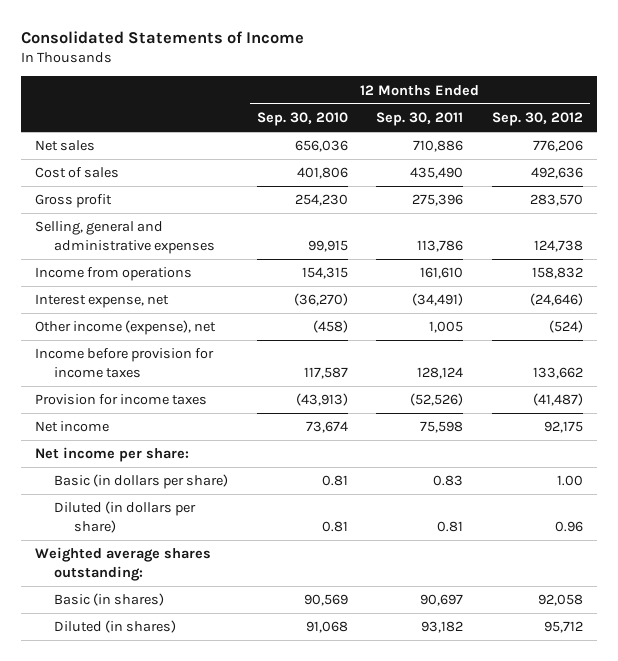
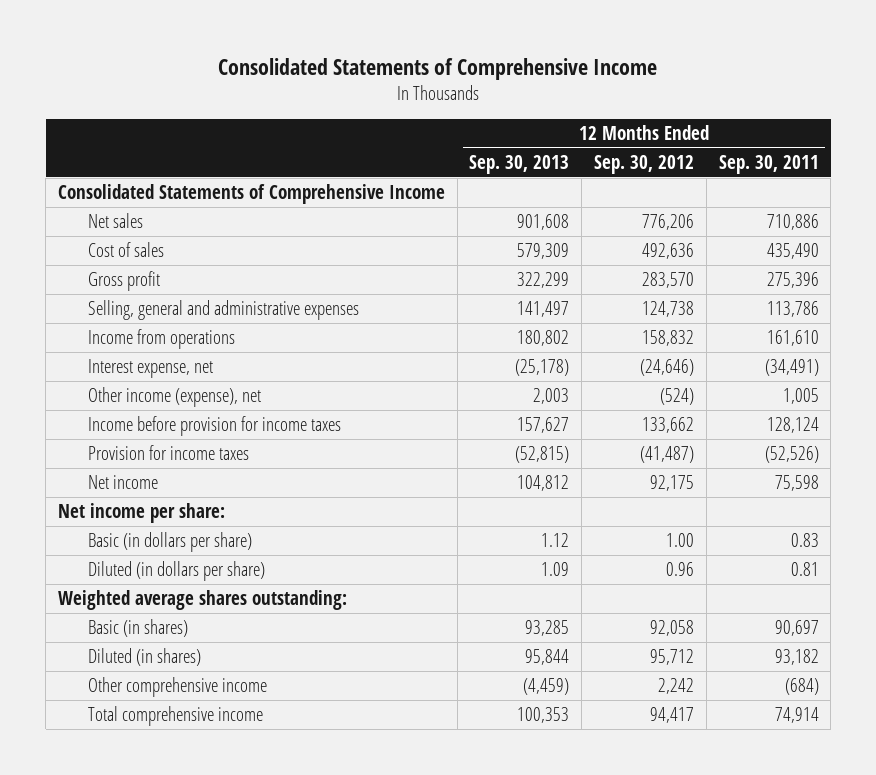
- Consolidated Statements of Income
+ Consolidated Statements of Comprehensive Income
- | 12 Months Ended Sep. 30, 2010 | 12 Months Ended Sep. 30, 2011 | 12 Months Ended Sep. 30, 2012
+ | 12 Months Ended Sep. 30, 2013 | 12 Months Ended Sep. 30, 2012 | 12 Months Ended Sep. 30, 2011
+ Consolidated Statements of Comprehensive Income
+ Other comprehensive income | (4,459) | 2,242 | (684)
+ Total comprehensive income | 100,353 | 94,417 | 74,914

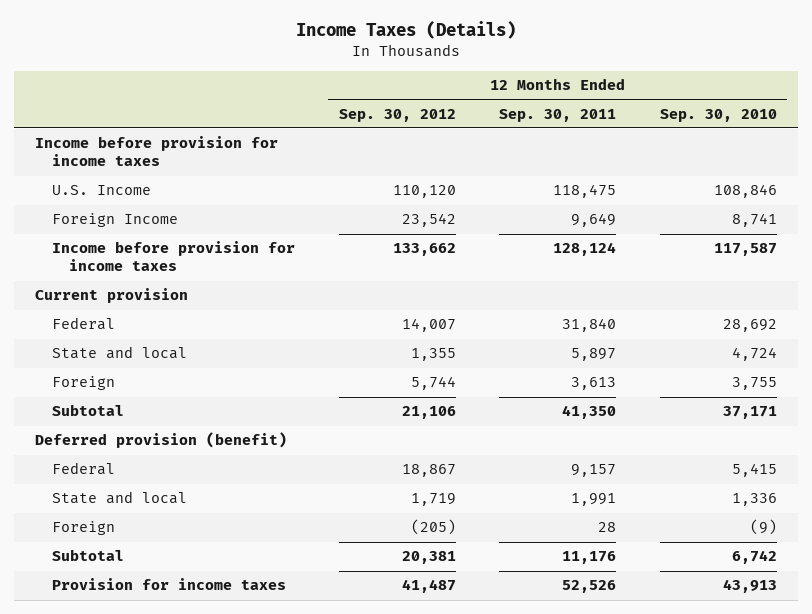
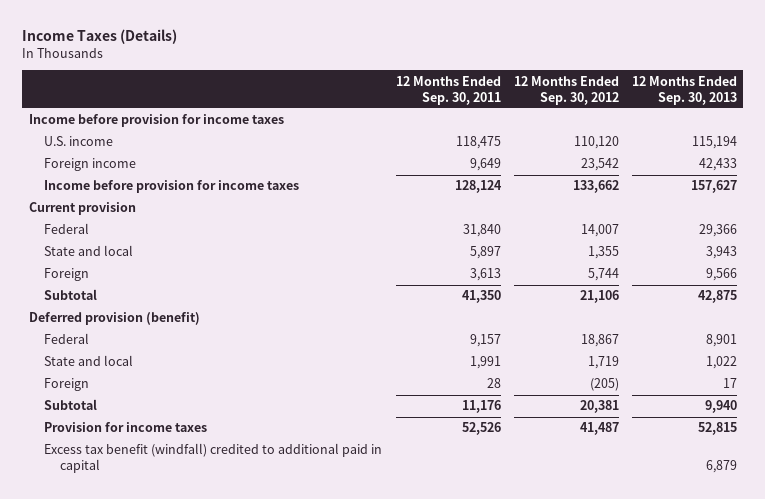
- | 12 Months Ended Sep. 30, 2012 | 12 Months Ended Sep. 30, 2011 | 12 Months Ended Sep. 30, 2010
+ | 12 Months Ended Sep. 30, 2011 | 12 Months Ended Sep. 30, 2012 | 12 Months Ended Sep. 30, 2013
- U.S. Income | 110,120 | 118,475 | 108,846
- Foreign Income | 23,542 | 9,649 | 8,741
+ U.S. income | 118,475 | 110,120 | 115,194
+ Foreign income | 9,649 | 23,542 | 42,433
+ Excess tax benefit (windfall) credited to additional paid in capital | | | 6,879

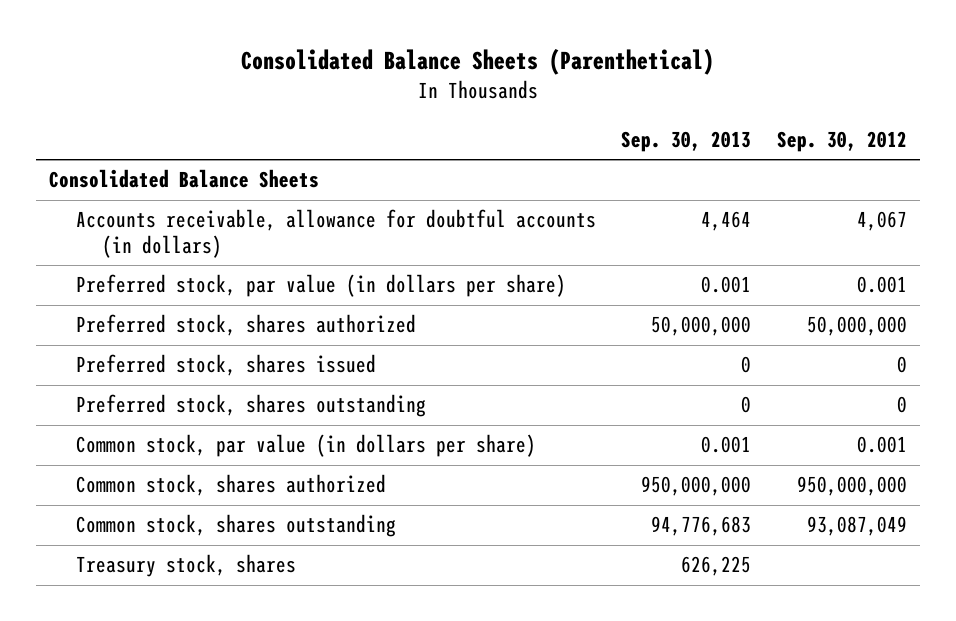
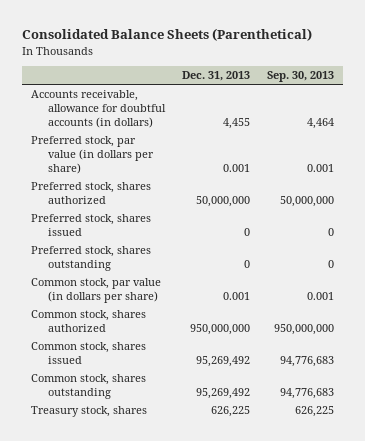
- | Sep. 30, 2013 | Sep. 30, 2012
+ | Dec. 31, 2013 | Sep. 30, 2013
- Consolidated Balance Sheets
+ Common stock, shares issued | 95,269,492 | 94,776,683

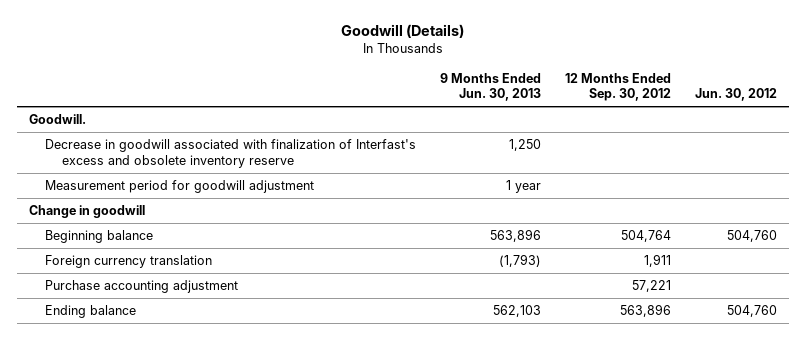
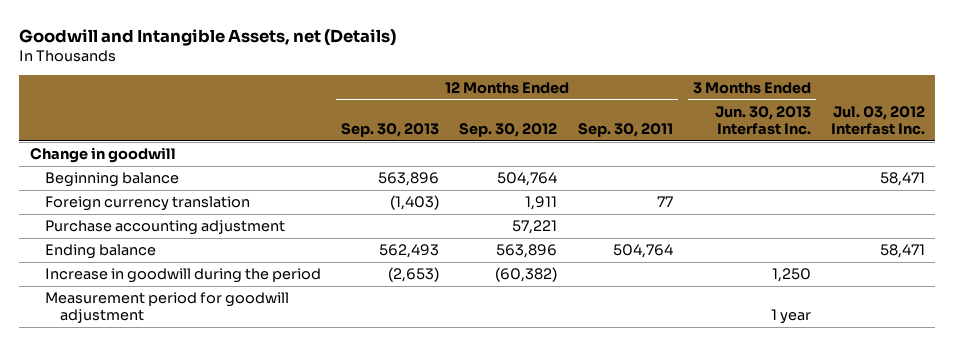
- Goodwill (Details)
+ Goodwill and Intangible Assets, net (Details)
- | 9 Months Ended Jun. 30, 2013 | 12 Months Ended Sep. 30, 2012 | Jun. 30, 2012
+ | 12 Months Ended Sep. 30, 2013 | 12 Months Ended Sep. 30, 2012 | 12 Months Ended Sep. 30, 2011 | 3 Months Ended Jun. 30, 2013 Interfast Inc. | Jul. 03, 2012 Interfast Inc.
- Goodwill.
- Decrease in goodwill associated with finalization of Interfast's excess and obsolete inventory reserve | 1,250 | |
+ Increase in goodwill during the period | (2,653) | (60,382) | | 1,250 |
moved down: Measurement period for goodwill adjustment | | | | 1 year |

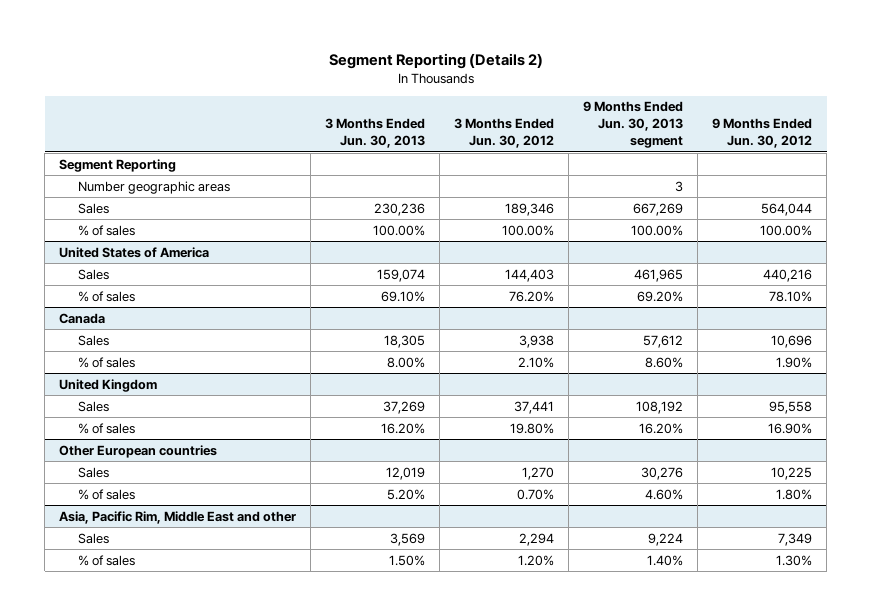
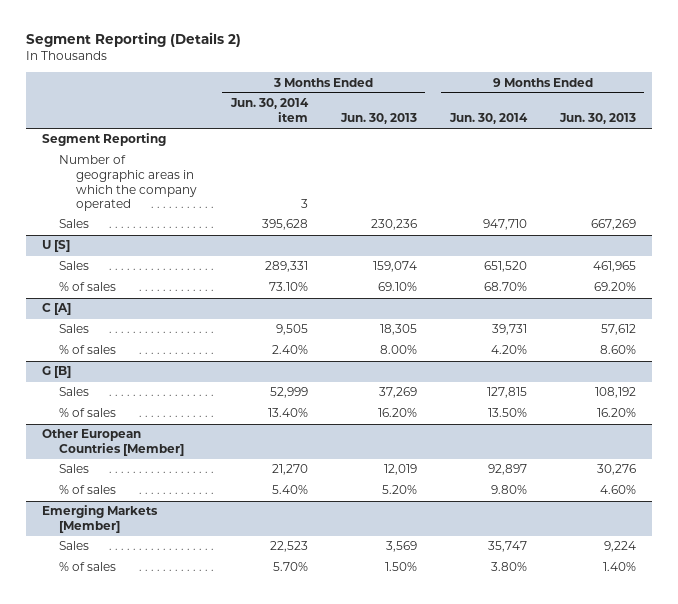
- | 3 Months Ended Jun. 30, 2013 | 3 Months Ended Jun. 30, 2012 | 9 Months Ended Jun. 30, 2013 segment | 9 Months Ended Jun. 30, 2012
+ | 3 Months Ended Jun. 30, 2014 item | 3 Months Ended Jun. 30, 2013 | 9 Months Ended Jun. 30, 2014 | 9 Months Ended Jun. 30, 2013
- Number geographic areas | | | 3 |
+ Number of geographic areas in which the company operated | 3 | | |
- % of sales | 100.00% | 100.00% | 100.00% | 100.00%
- United States of America
+ U [S]
- Canada
+ C [A]
- United Kingdom
+ G [B]
- Other European countries
+ Other European Countries [Member]
- Asia, Pacific Rim, Middle East and other
+ Emerging Markets [Member]

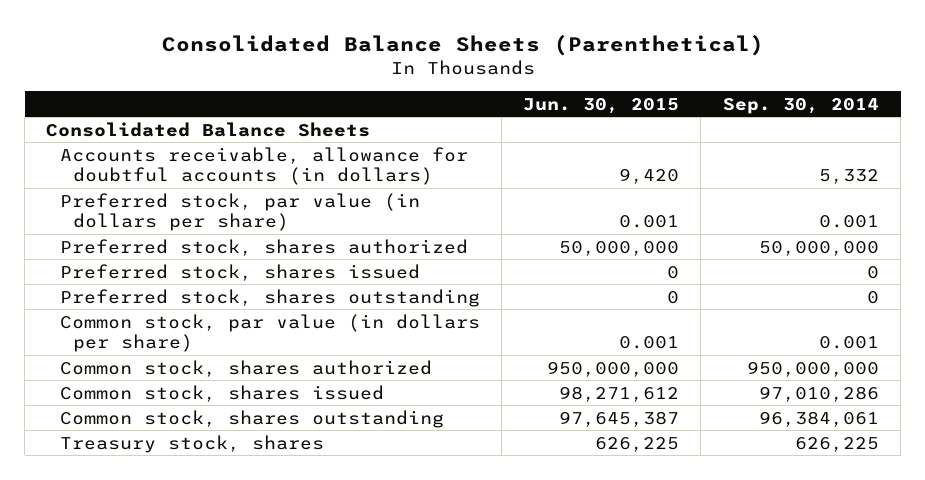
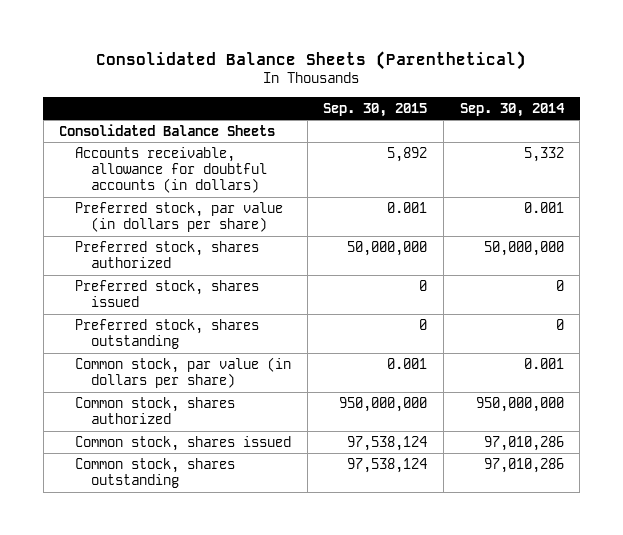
- | Jun. 30, 2015 | Sep. 30, 2014
+ | Sep. 30, 2015 | Sep. 30, 2014
- Common stock, shares outstanding | 97,645,387 | 96,384,061
- Treasury stock, shares | 626,225 | 626,225
+ Common stock, shares outstanding | 97,538,124 | 97,010,286

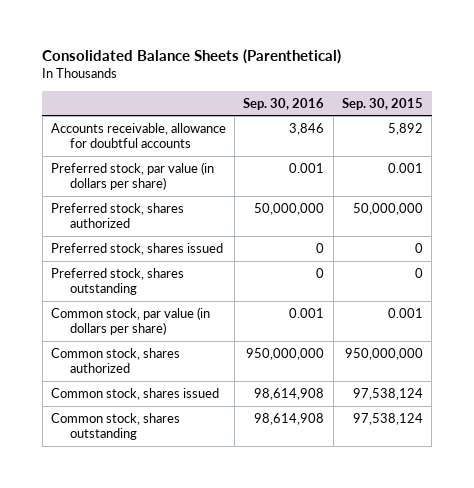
- | Sep. 30, 2015 | Sep. 30, 2014
+ | Sep. 30, 2016 | Sep. 30, 2015
- Consolidated Balance Sheets
- Accounts receivable, allowance for doubtful accounts (in dollars) | 5,892 | 5,332
+ Accounts receivable, allowance for doubtful accounts | 3,846 | 5,892

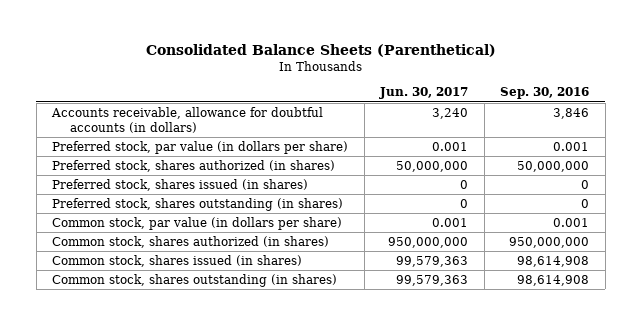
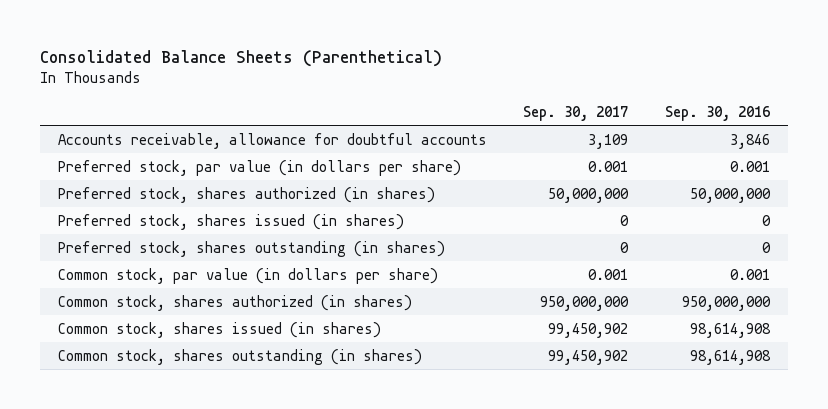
- | Jun. 30, 2017 | Sep. 30, 2016
+ | Sep. 30, 2017 | Sep. 30, 2016
- Accounts receivable, allowance for doubtful accounts (in dollars) | 3,240 | 3,846
+ Accounts receivable, allowance for doubtful accounts | 3,109 | 3,846

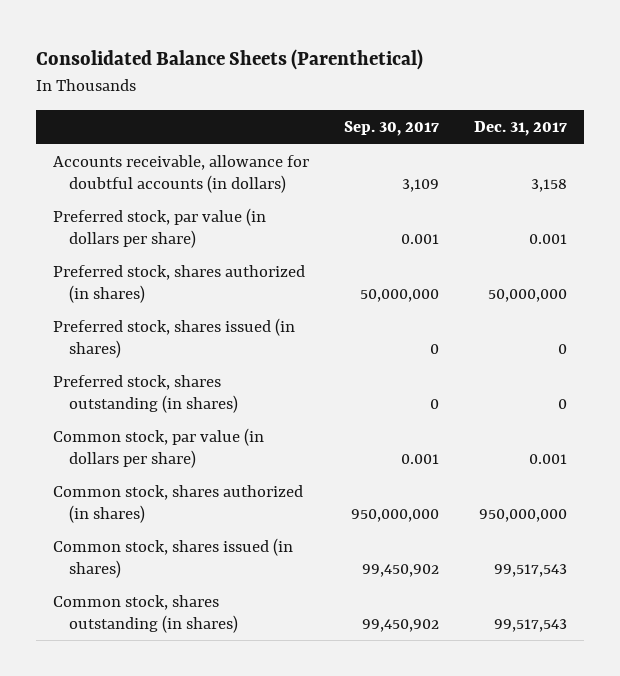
- | Sep. 30, 2017 | Sep. 30, 2016
+ | Sep. 30, 2017 | Dec. 31, 2017
- Accounts receivable, allowance for doubtful accounts | 3,109 | 3,846
+ Accounts receivable, allowance for doubtful accounts (in dollars) | 3,109 | 3,158

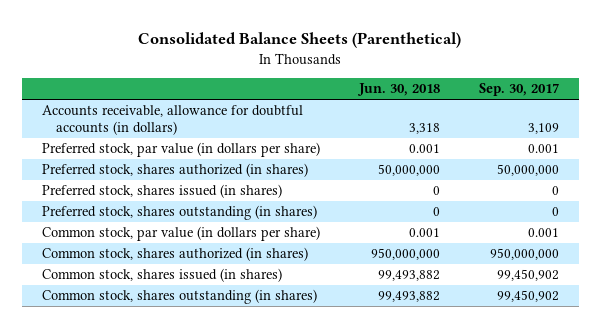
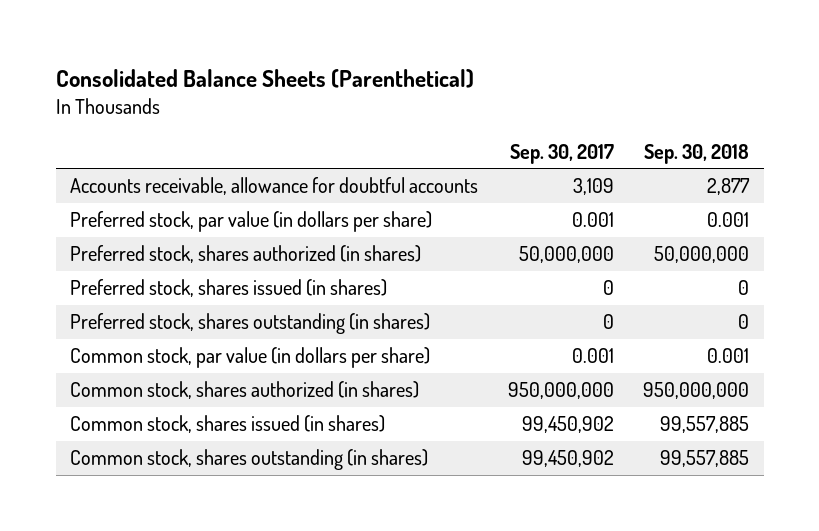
- | Jun. 30, 2018 | Sep. 30, 2017
+ | Sep. 30, 2017 | Sep. 30, 2018
- Accounts receivable, allowance for doubtful accounts (in dollars) | 3,318 | 3,109
+ Accounts receivable, allowance for doubtful accounts | 3,109 | 2,877

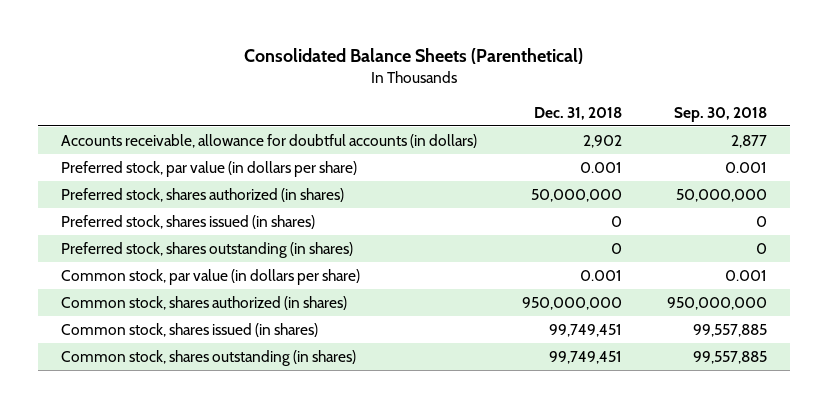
- | Sep. 30, 2017 | Sep. 30, 2018
+ | Dec. 31, 2018 | Sep. 30, 2018
- Accounts receivable, allowance for doubtful accounts | 3,109 | 2,877
+ Accounts receivable, allowance for doubtful accounts (in dollars) | 2,902 | 2,877

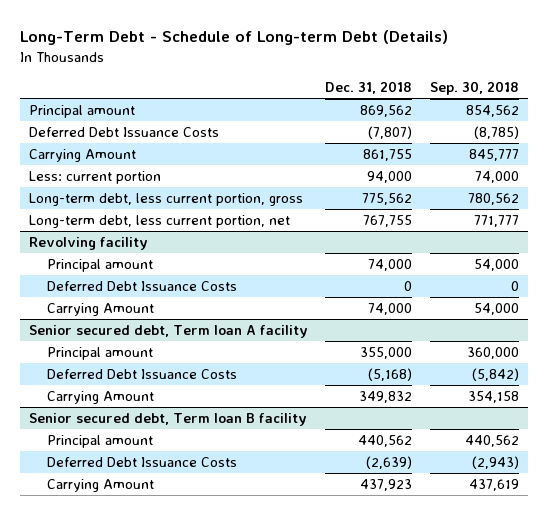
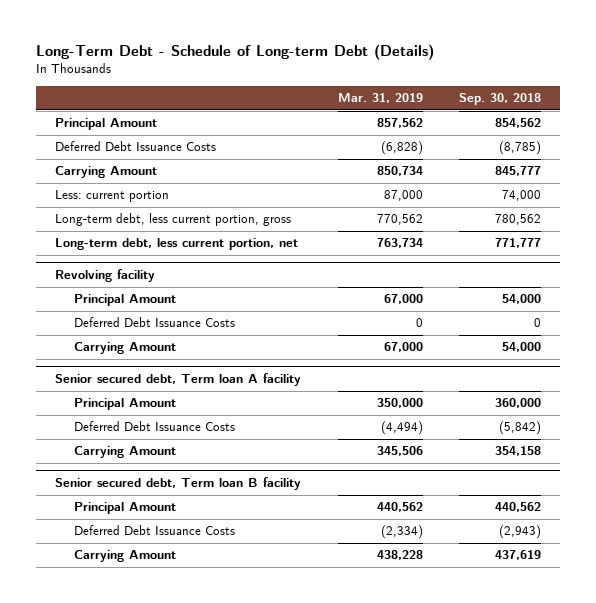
- | Dec. 31, 2018 | Sep. 30, 2018
+ | Mar. 31, 2019 | Sep. 30, 2018
- Principal amount | 869,562 | 854,562
+ Principal Amount | 857,562 | 854,562
@ Revolving facility
- Principal amount | 74,000 | 54,000
+ Principal Amount | 67,000 | 54,000
@ Senior secured debt, Term loan A facility
- Principal amount | 355,000 | 360,000
+ Principal Amount | 350,000 | 360,000
@ Senior secured debt, Term loan B facility
- Principal amount | 440,562 | 440,562
+ Principal Amount | 440,562 | 440,562

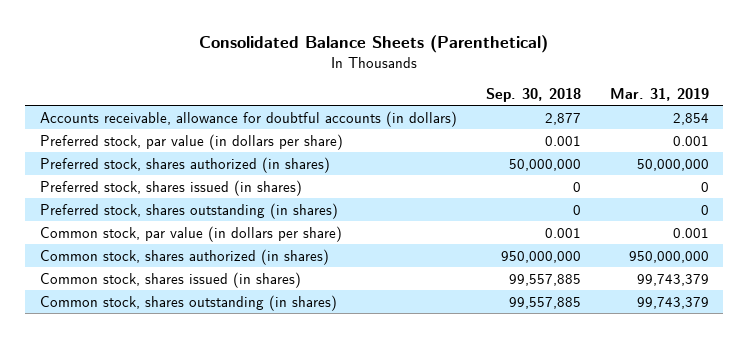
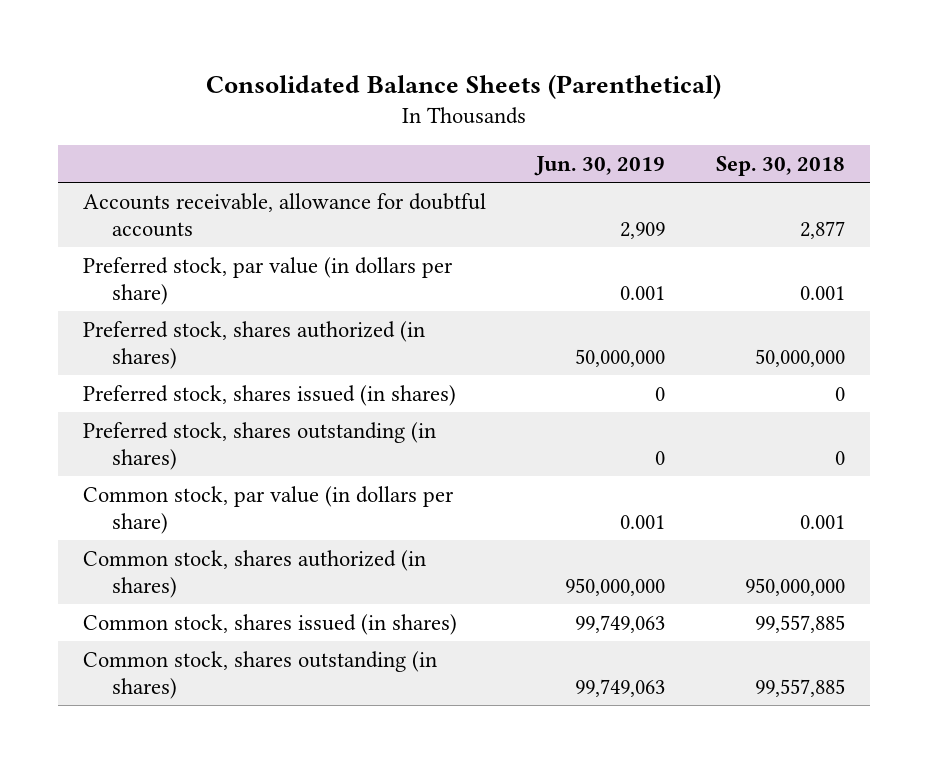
- | Sep. 30, 2018 | Mar. 31, 2019
+ | Jun. 30, 2019 | Sep. 30, 2018
- Accounts receivable, allowance for doubtful accounts (in dollars) | 2,877 | 2,854
+ Accounts receivable, allowance for doubtful accounts | 2,909 | 2,877

